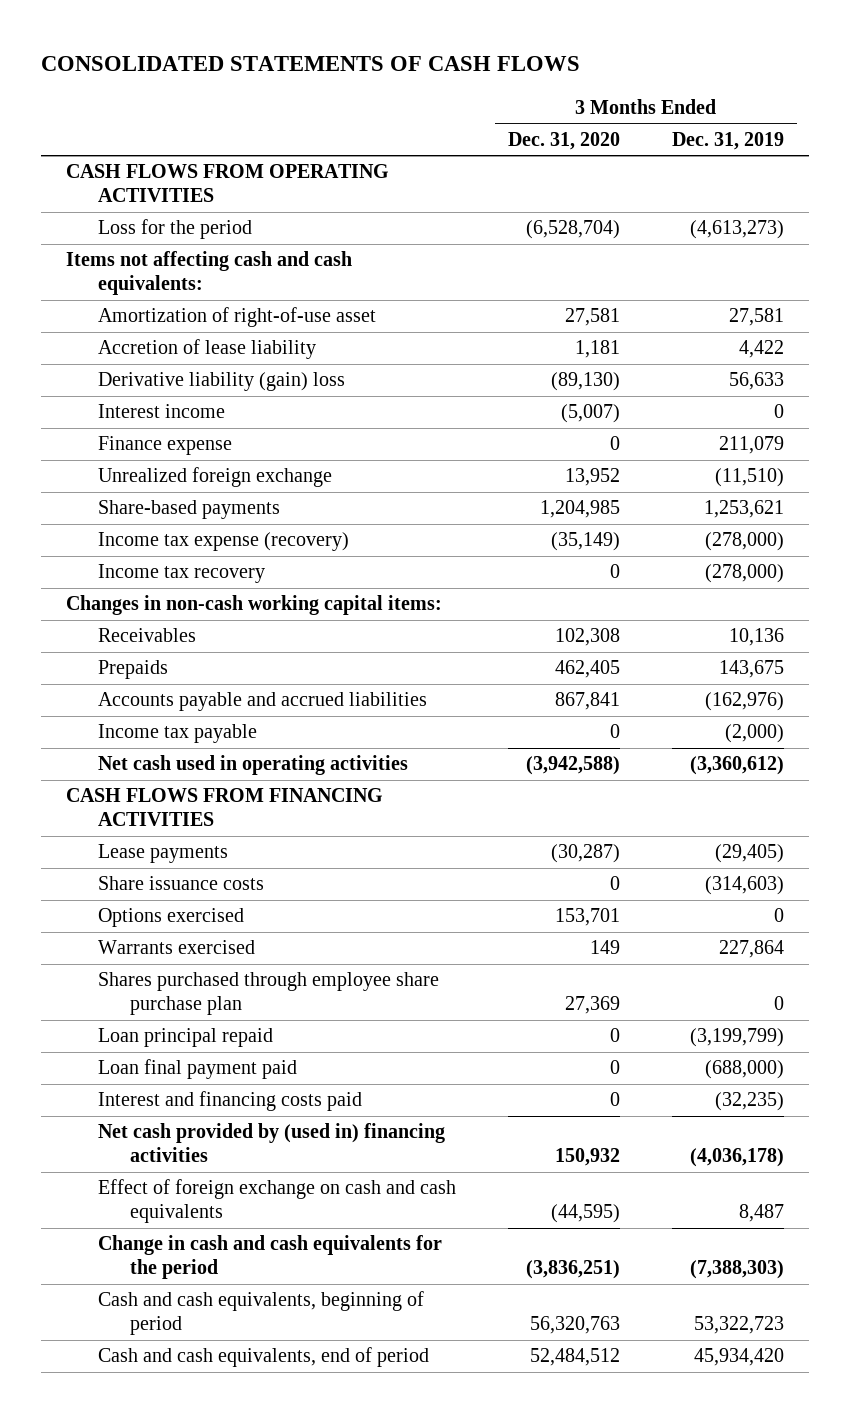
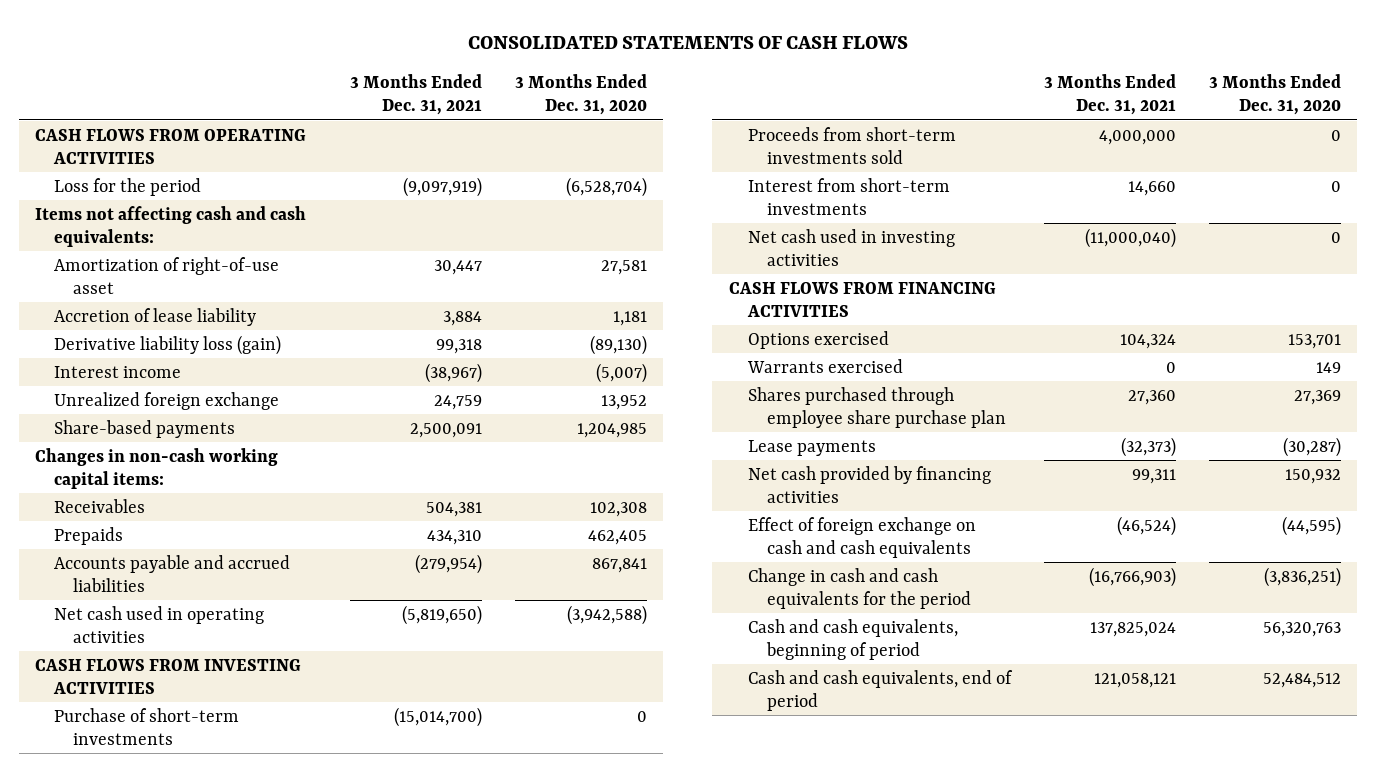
- | 3 Months Ended Dec. 31, 2020 | 3 Months Ended Dec. 31, 2019
+ | 3 Months Ended Dec. 31, 2021 | 3 Months Ended Dec. 31, 2020
- Derivative liability (gain) loss | (89,130) | 56,633
+ Derivative liability loss (gain) | 99,318 | (89,130)
- Finance expense | 0 | 211,079
- Income tax expense (recovery) | (35,149) | (278,000)
- Income tax recovery | 0 | (278,000)
- Income tax payable | 0 | (2,000)
+ CASH FLOWS FROM INVESTING ACTIVITIES
+ Purchase of short-term investments | (15,014,700) | 0
+ Proceeds from short-term investments sold | 4,000,000 | 0
+ Interest from short-term investments | 14,660 | 0
+ Net cash used in investing activities | (11,000,040) | 0
- Share issuance costs | 0 | (314,603)
- Loan principal repaid | 0 | (3,199,799)
- Loan final payment paid | 0 | (688,000)
- Interest and financing costs paid | 0 | (32,235)
- Net cash provided by (used in) financing activities | 150,932 | (4,036,178)
moved down: Lease payments | (32,373) | (30,287)
+ Net cash provided by financing activities | 99,311 | 150,932

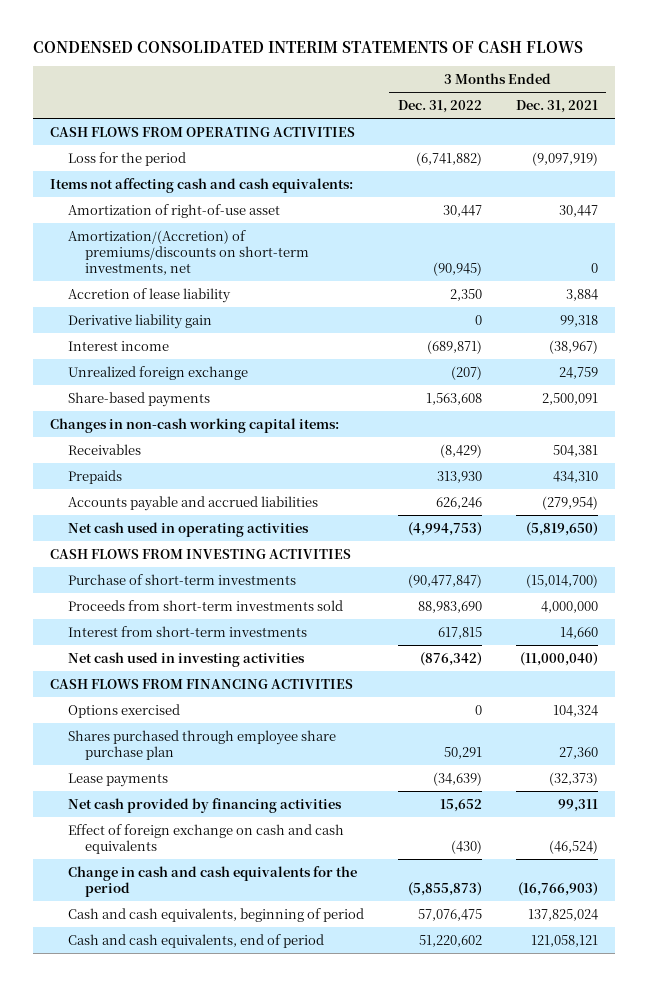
- CONSOLIDATED STATEMENTS OF CASH FLOWS
+ CONDENSED CONSOLIDATED INTERIM STATEMENTS OF CASH FLOWS
- | 3 Months Ended Dec. 31, 2021 | 3 Months Ended Dec. 31, 2020
+ | 3 Months Ended Dec. 31, 2022 | 3 Months Ended Dec. 31, 2021
+ Amortization/(Accretion) of premiums/discounts on short-term investments, net | (90,945) | 0
- Derivative liability loss (gain) | 99,318 | (89,130)
+ Derivative liability gain | 0 | 99,318
- Warrants exercised | 0 | 149

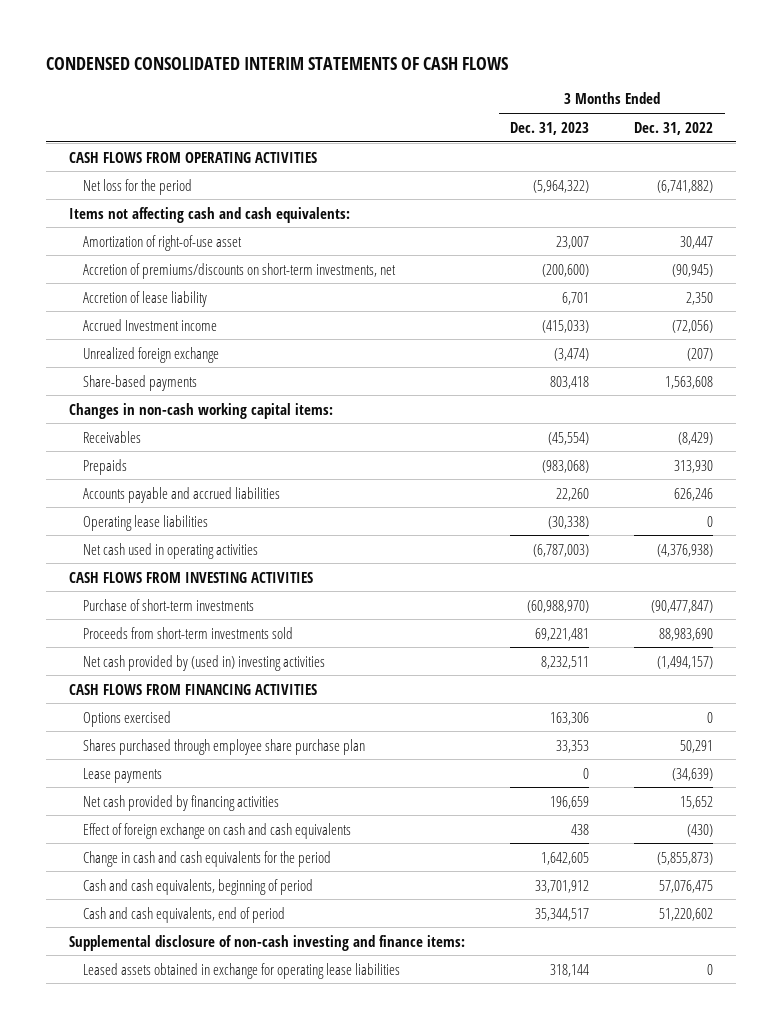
- | 3 Months Ended Dec. 31, 2022 | 3 Months Ended Dec. 31, 2021
+ | 3 Months Ended Dec. 31, 2023 | 3 Months Ended Dec. 31, 2022
- Loss for the period | (6,741,882) | (9,097,919)
+ Net loss for the period | (5,964,322) | (6,741,882)
- Amortization/(Accretion) of premiums/discounts on short-term investments, net | (90,945) | 0
+ Accretion of premiums/discounts on short-term investments, net | (200,600) | (90,945)
- Derivative liability gain | 0 | 99,318
- Interest income | (689,871) | (38,967)
+ Accrued Investment income | (415,033) | (72,056)
- Net cash used in operating activities | (4,994,753) | (5,819,650)
+ Operating lease liabilities | (30,338) | 0
+ Net cash used in operating activities | (6,787,003) | (4,376,938)
- Interest from short-term investments | 617,815 | 14,660
- Net cash used in investing activities | (876,342) | (11,000,040)
+ Net cash provided by (used in) investing activities | 8,232,511 | (1,494,157)
+ Supplemental disclosure of non-cash investing and finance items:
+ Leased assets obtained in exchange for operating lease liabilities | 318,144 | 0

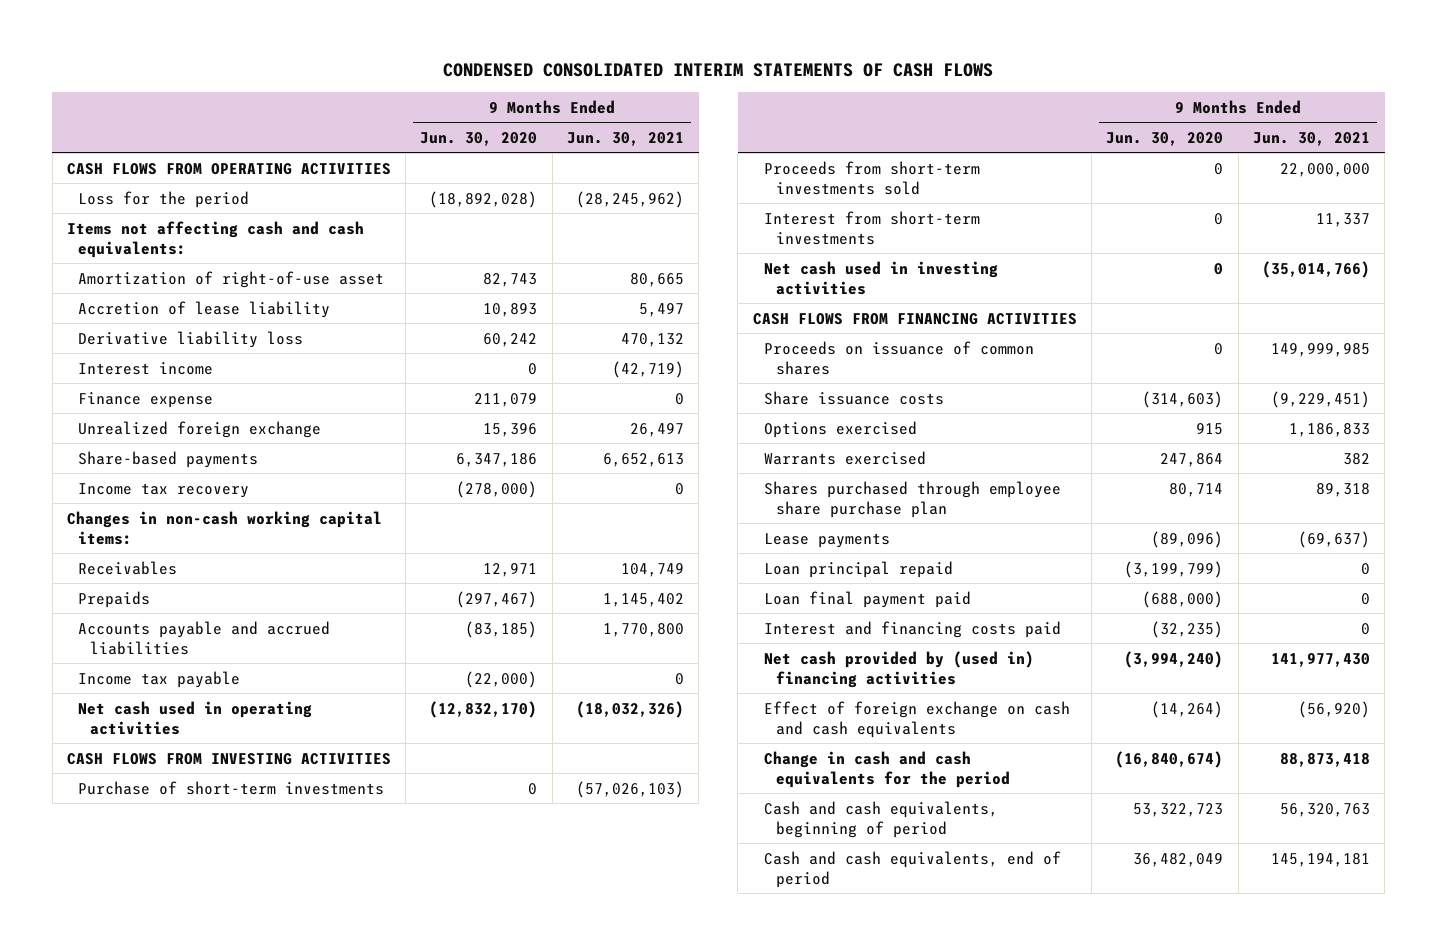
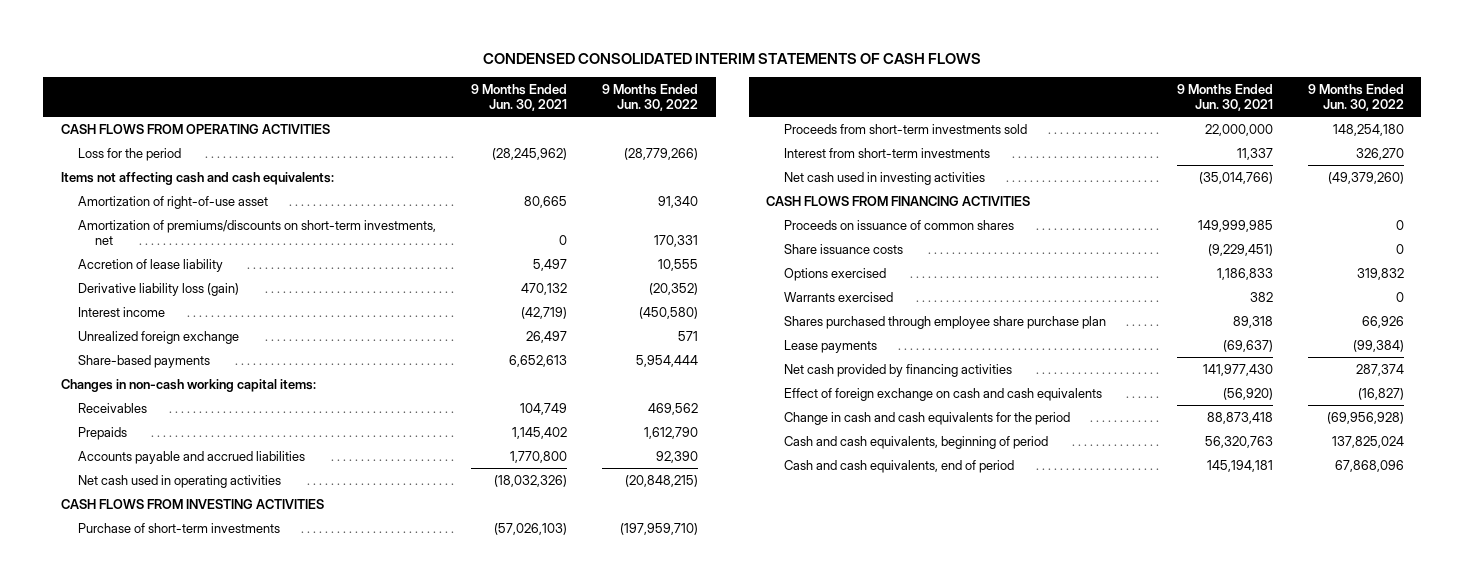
- | 9 Months Ended Jun. 30, 2020 | 9 Months Ended Jun. 30, 2021
+ | 9 Months Ended Jun. 30, 2021 | 9 Months Ended Jun. 30, 2022
+ Amortization of premiums/discounts on short-term investments, net | 0 | 170,331
- Derivative liability loss | 60,242 | 470,132
+ Derivative liability loss (gain) | 470,132 | (20,352)
- Finance expense | 211,079 | 0
- Income tax recovery | (278,000) | 0
- Income tax payable | (22,000) | 0
- Loan principal repaid | (3,199,799) | 0
- Loan final payment paid | (688,000) | 0
- Interest and financing costs paid | (32,235) | 0
- Net cash provided by (used in) financing activities | (3,994,240) | 141,977,430
+ Net cash provided by financing activities | 141,977,430 | 287,374

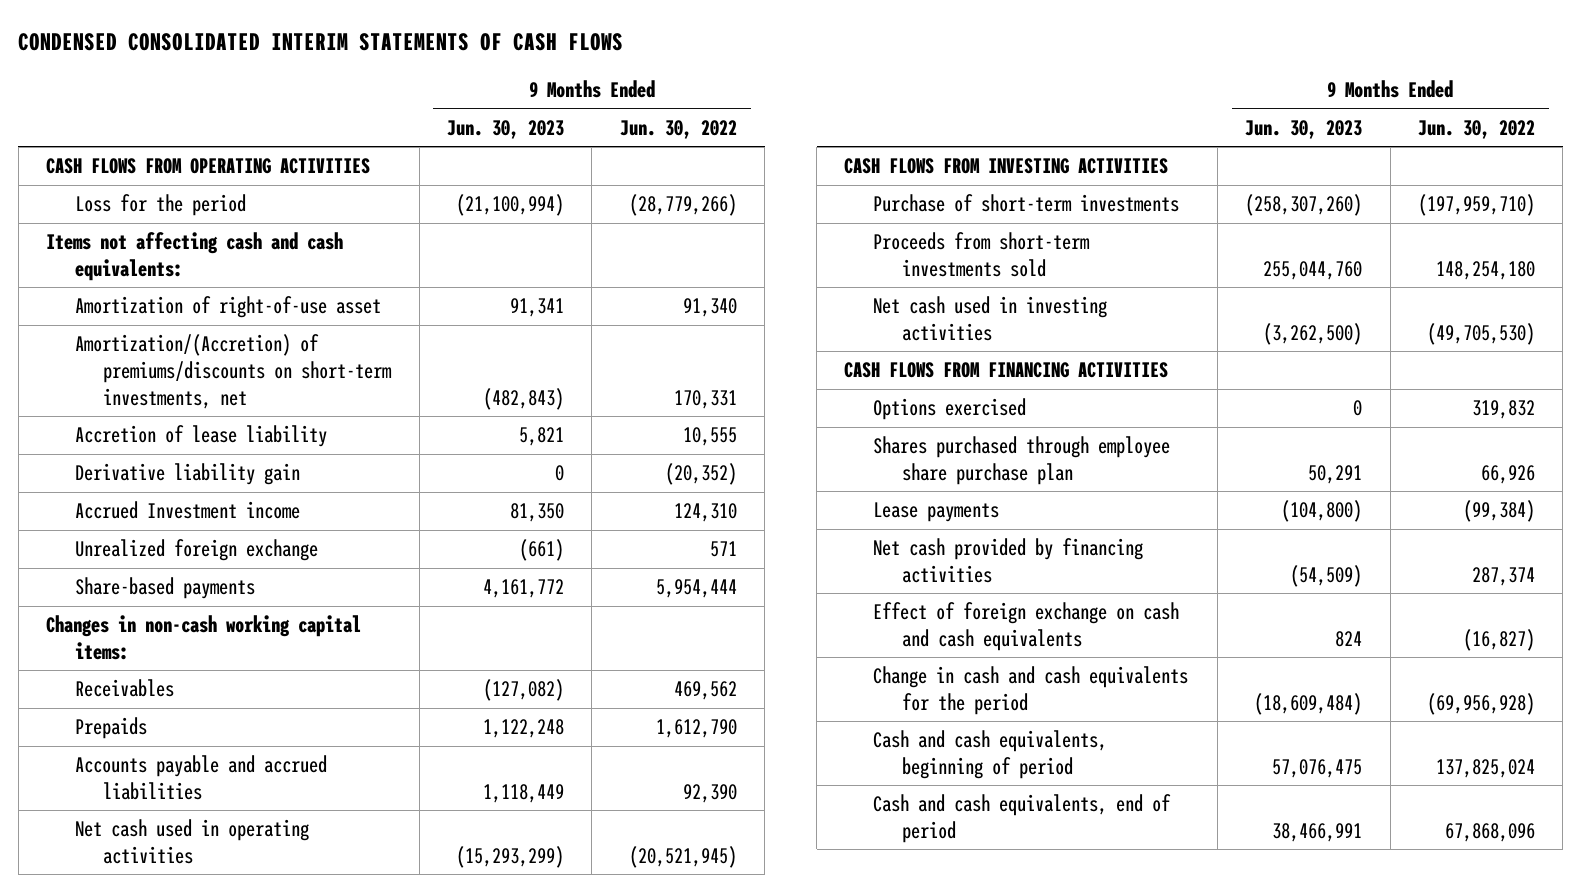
- | 9 Months Ended Jun. 30, 2021 | 9 Months Ended Jun. 30, 2022
+ | 9 Months Ended Jun. 30, 2023 | 9 Months Ended Jun. 30, 2022
- Amortization of premiums/discounts on short-term investments, net | 0 | 170,331
+ Amortization/(Accretion) of premiums/discounts on short-term investments, net | (482,843) | 170,331
- Derivative liability loss (gain) | 470,132 | (20,352)
- Interest income | (42,719) | (450,580)
+ Derivative liability gain | 0 | (20,352)
+ Accrued Investment income | 81,350 | 124,310
- Net cash used in operating activities | (18,032,326) | (20,848,215)
+ Net cash used in operating activities | (15,293,299) | (20,521,945)
- Interest from short-term investments | 11,337 | 326,270
- Net cash used in investing activities | (35,014,766) | (49,379,260)
+ Net cash used in investing activities | (3,262,500) | (49,705,530)
- Proceeds on issuance of common shares | 149,999,985 | 0
- Share issuance costs | (9,229,451) | 0
- Warrants exercised | 382 | 0

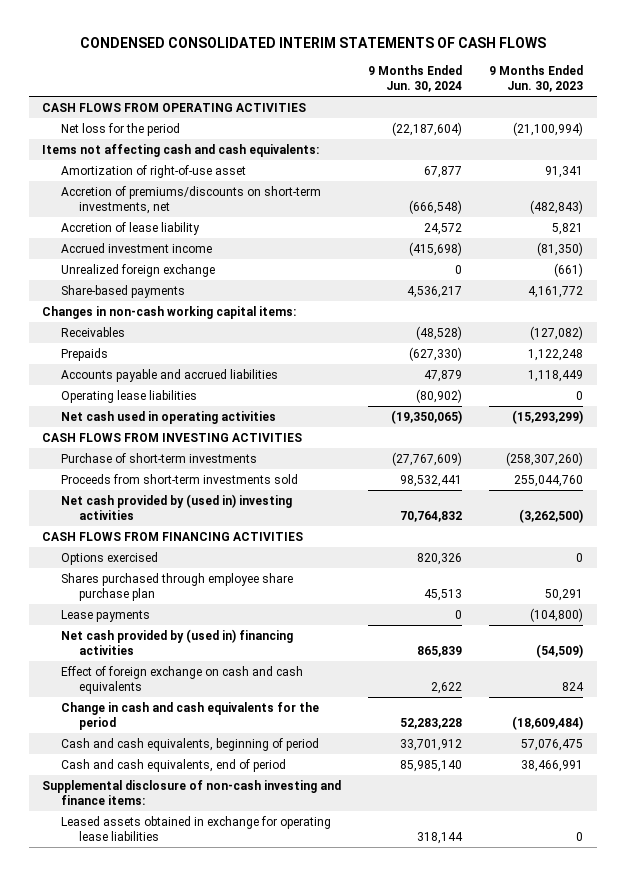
- | 9 Months Ended Jun. 30, 2023 | 9 Months Ended Jun. 30, 2022
+ | 9 Months Ended Jun. 30, 2024 | 9 Months Ended Jun. 30, 2023
- Loss for the period | (21,100,994) | (28,779,266)
+ Net loss for the period | (22,187,604) | (21,100,994)
- Amortization/(Accretion) of premiums/discounts on short-term investments, net | (482,843) | 170,331
+ Accretion of premiums/discounts on short-term investments, net | (666,548) | (482,843)
- Derivative liability gain | 0 | (20,352)
- Accrued Investment income | 81,350 | 124,310
+ Accrued investment income | (415,698) | (81,350)
+ Operating lease liabilities | (80,902) | 0
- Net cash used in investing activities | (3,262,500) | (49,705,530)
+ Net cash provided by (used in) investing activities | 70,764,832 | (3,262,500)
- Net cash provided by financing activities | (54,509) | 287,374
+ Net cash provided by (used in) financing activities | 865,839 | (54,509)
+ Supplemental disclosure of non-cash investing and finance items:
+ Leased assets obtained in exchange for operating lease liabilities | 318,144 | 0

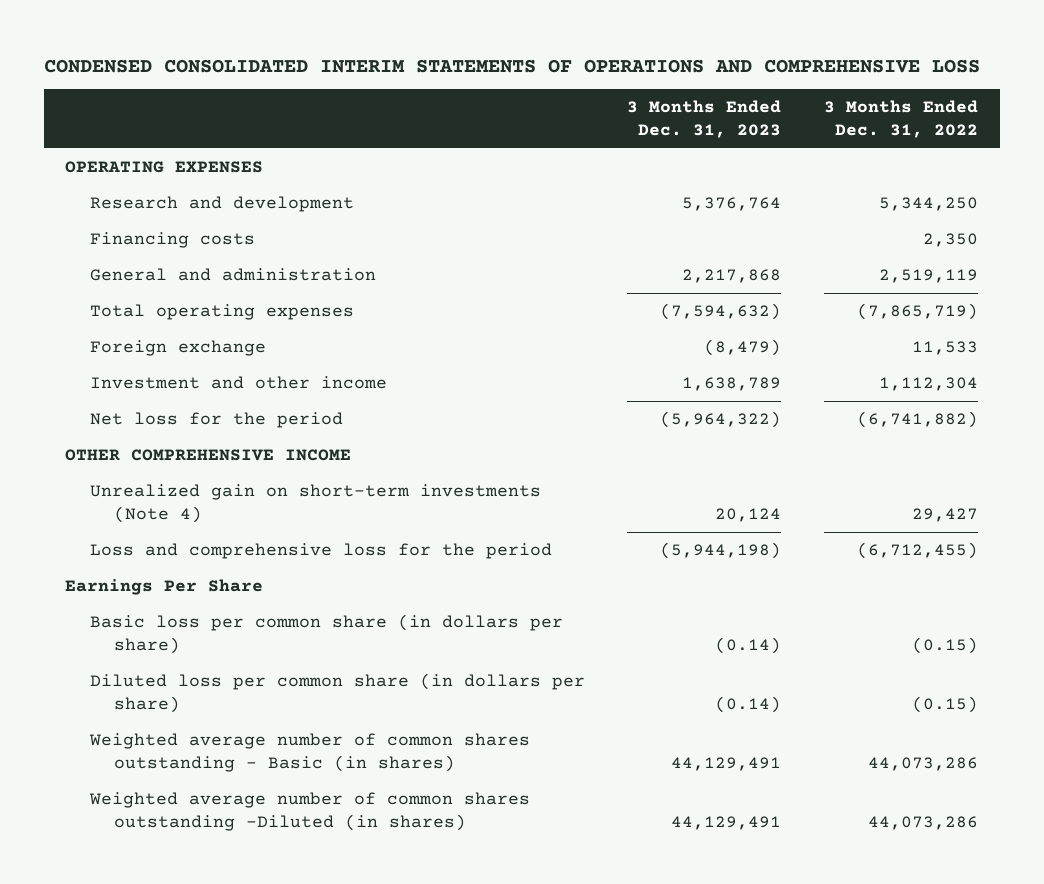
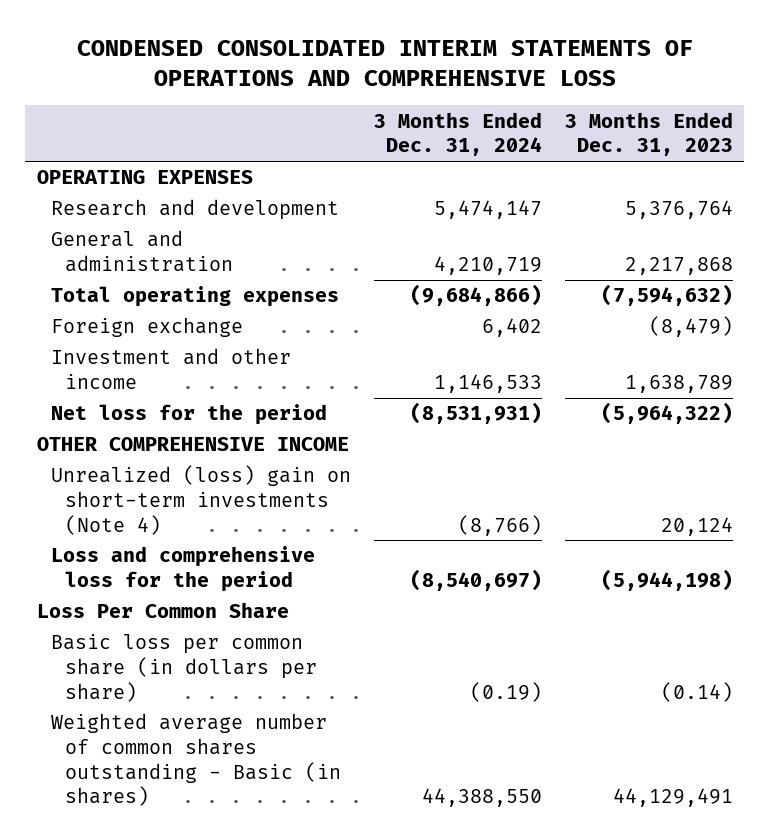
- | 3 Months Ended Dec. 31, 2023 | 3 Months Ended Dec. 31, 2022
+ | 3 Months Ended Dec. 31, 2024 | 3 Months Ended Dec. 31, 2023
- Financing costs | | 2,350
- Unrealized gain on short-term investments (Note 4) | 20,124 | 29,427
+ Unrealized (loss) gain on short-term investments (Note 4) | (8,766) | 20,124
- Earnings Per Share
+ Loss Per Common Share
- Diluted loss per common share (in dollars per share) | (0.14) | (0.15)
- Weighted average number of common shares outstanding -Diluted (in shares) | 44,129,491 | 44,073,286

